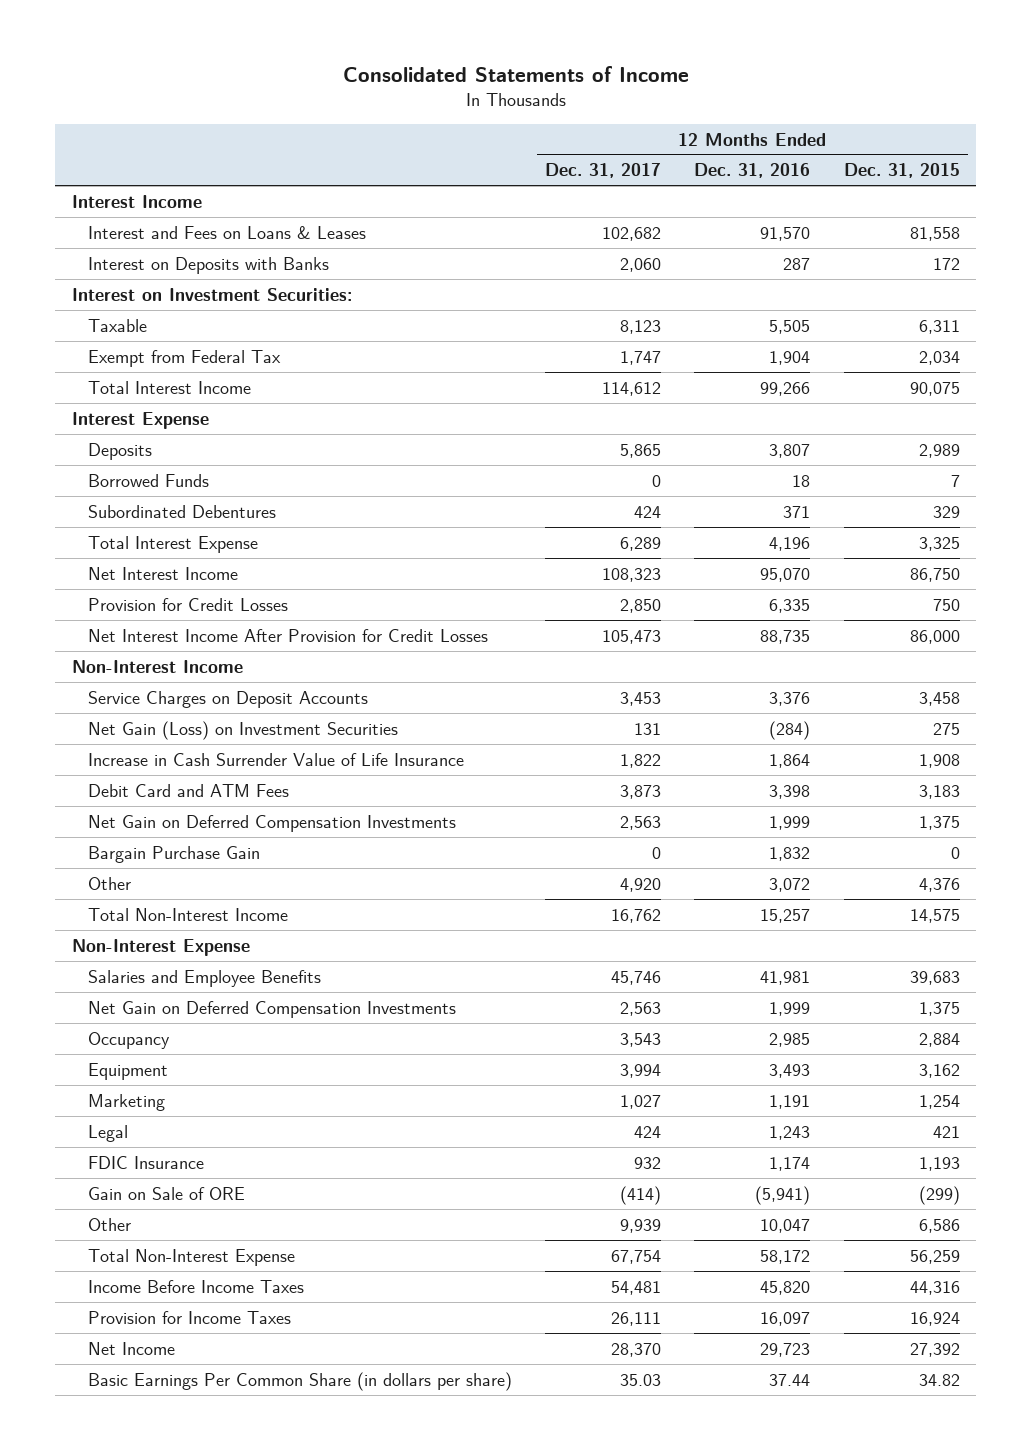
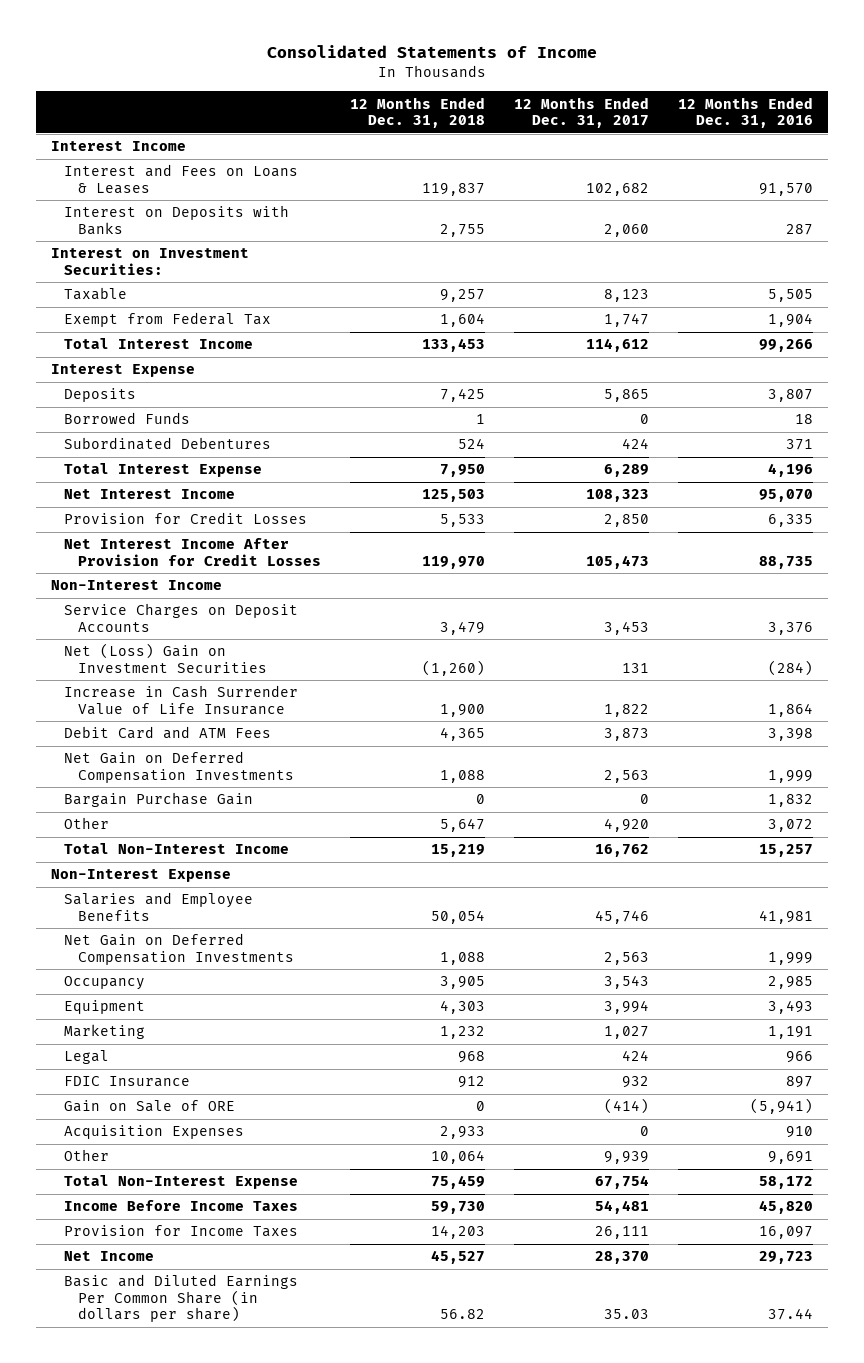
- | 12 Months Ended Dec. 31, 2017 | 12 Months Ended Dec. 31, 2016 | 12 Months Ended Dec. 31, 2015
+ | 12 Months Ended Dec. 31, 2018 | 12 Months Ended Dec. 31, 2017 | 12 Months Ended Dec. 31, 2016
- Net Gain (Loss) on Investment Securities | 131 | (284) | 275
+ Net (Loss) Gain on Investment Securities | (1,260) | 131 | (284)
- Legal | 424 | 1,243 | 421
- FDIC Insurance | 932 | 1,174 | 1,193
+ Legal | 968 | 424 | 966
+ FDIC Insurance | 912 | 932 | 897
- Other | 9,939 | 10,047 | 6,586
+ Acquisition Expenses | 2,933 | 0 | 910
+ Other | 10,064 | 9,939 | 9,691
- Basic Earnings Per Common Share (in dollars per share) | 35.03 | 37.44 | 34.82
+ Basic and Diluted Earnings Per Common Share (in dollars per share) | 56.82 | 35.03 | 37.44

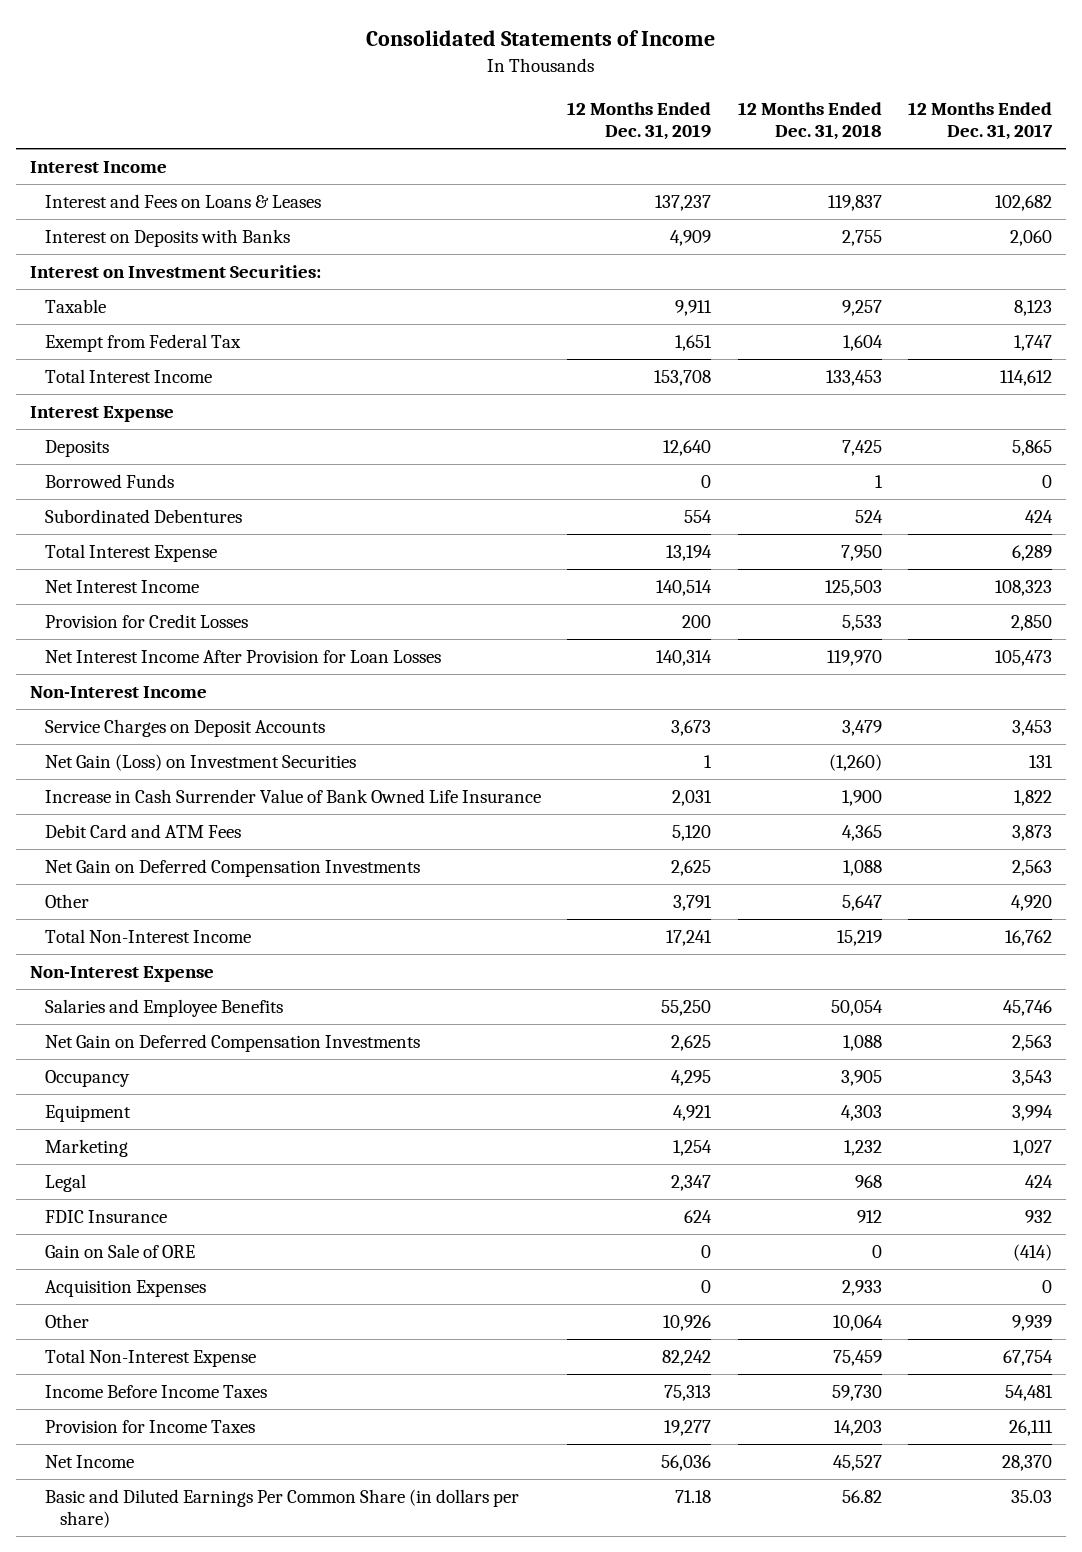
- | 12 Months Ended Dec. 31, 2018 | 12 Months Ended Dec. 31, 2017 | 12 Months Ended Dec. 31, 2016
+ | 12 Months Ended Dec. 31, 2019 | 12 Months Ended Dec. 31, 2018 | 12 Months Ended Dec. 31, 2017
- Net Interest Income After Provision for Credit Losses | 119,970 | 105,473 | 88,735
+ Net Interest Income After Provision for Loan Losses | 140,314 | 119,970 | 105,473
- Net (Loss) Gain on Investment Securities | (1,260) | 131 | (284)
- Increase in Cash Surrender Value of Life Insurance | 1,900 | 1,822 | 1,864
+ Net Gain (Loss) on Investment Securities | 1 | (1,260) | 131
+ Increase in Cash Surrender Value of Bank Owned Life Insurance | 2,031 | 1,900 | 1,822
- Bargain Purchase Gain | 0 | 0 | 1,832

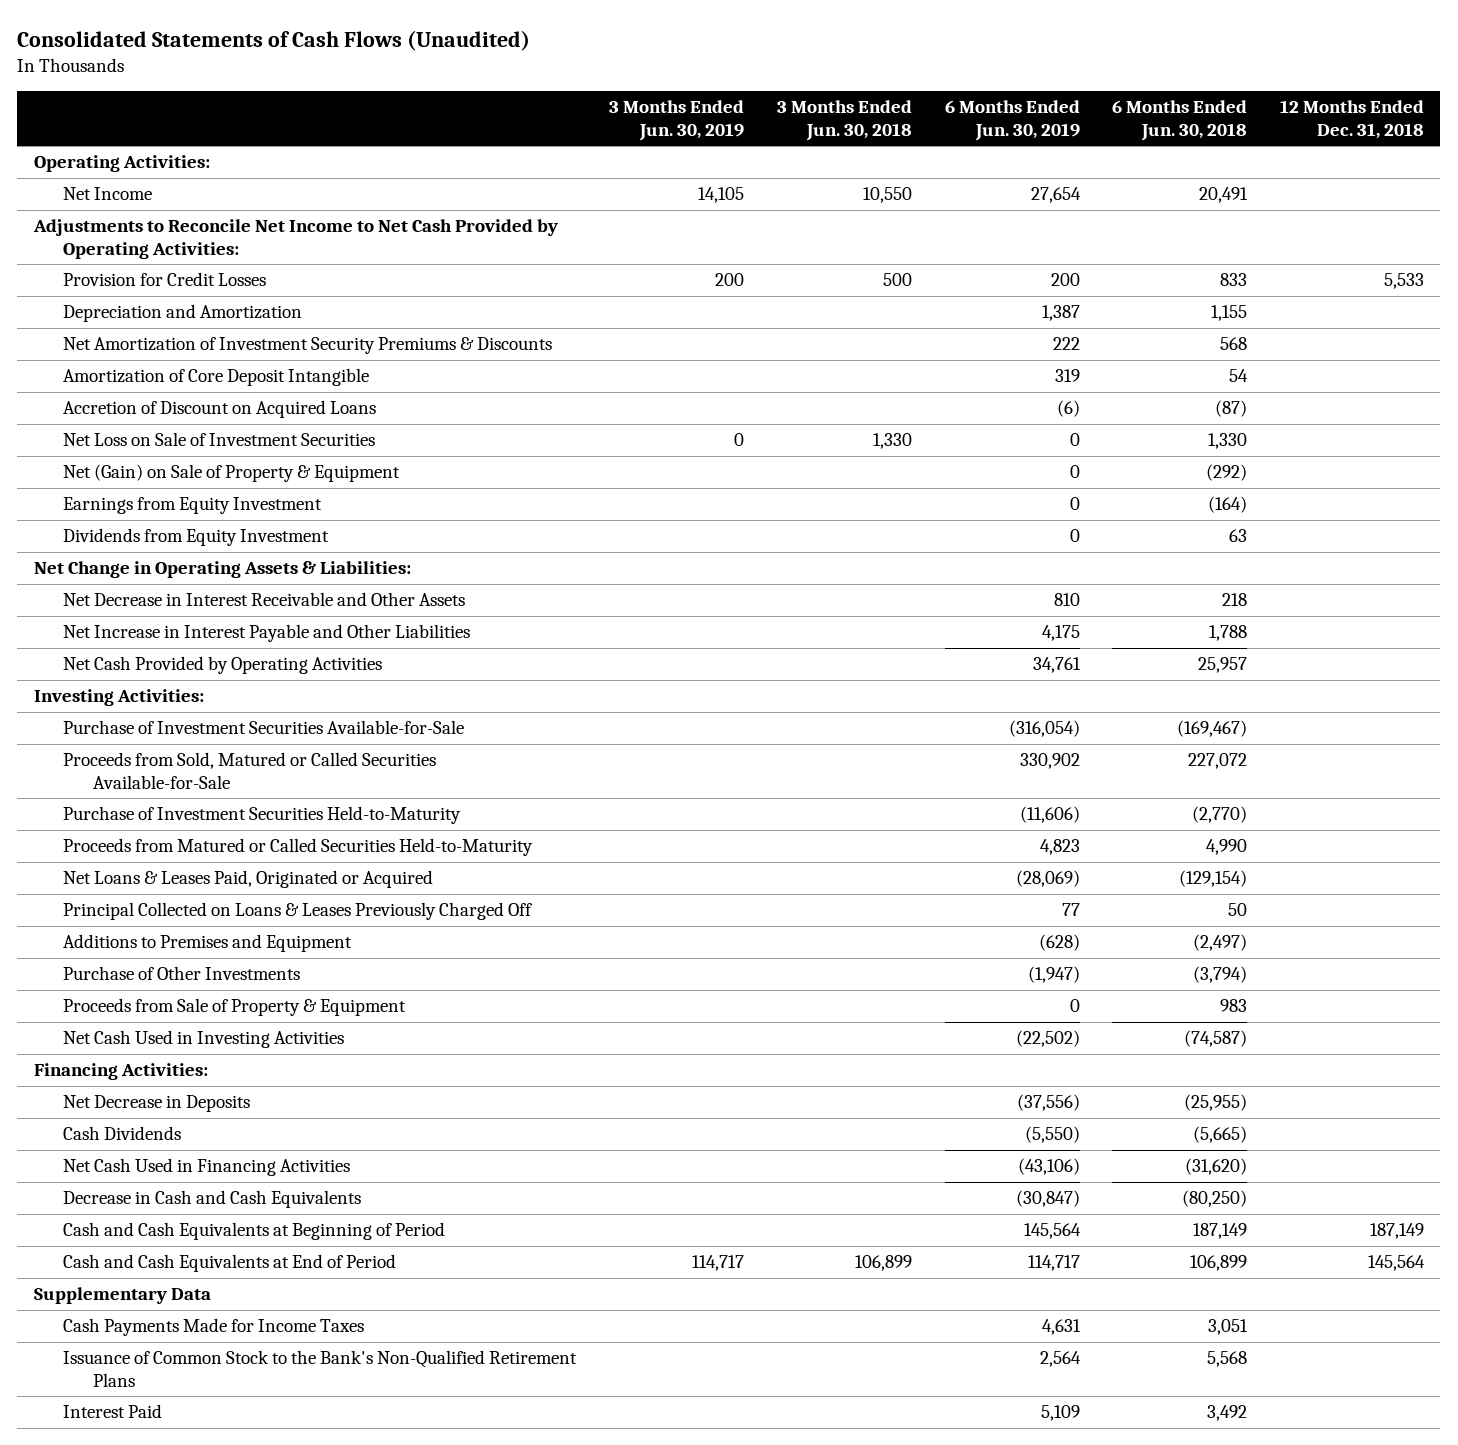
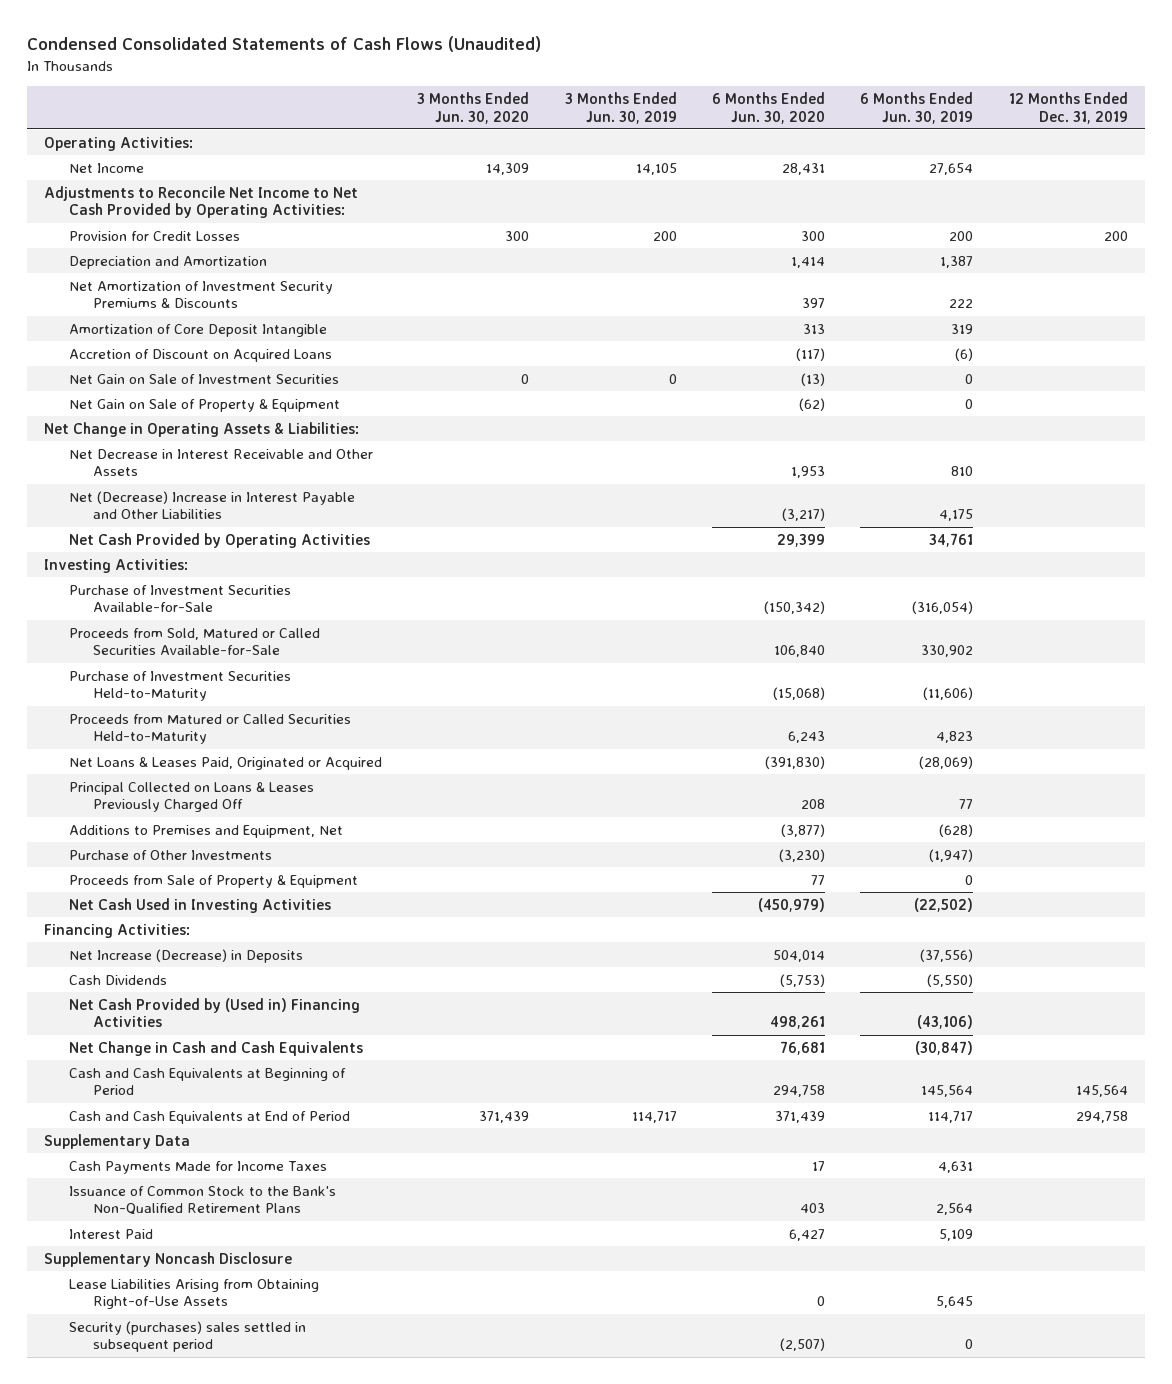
- Consolidated Statements of Cash Flows (Unaudited)
+ Condensed Consolidated Statements of Cash Flows (Unaudited)
- | 3 Months Ended Jun. 30, 2019 | 3 Months Ended Jun. 30, 2018 | 6 Months Ended Jun. 30, 2019 | 6 Months Ended Jun. 30, 2018 | 12 Months Ended Dec. 31, 2018
+ | 3 Months Ended Jun. 30, 2020 | 3 Months Ended Jun. 30, 2019 | 6 Months Ended Jun. 30, 2020 | 6 Months Ended Jun. 30, 2019 | 12 Months Ended Dec. 31, 2019
- Net Loss on Sale of Investment Securities | 0 | 1,330 | 0 | 1,330 |
- Net (Gain) on Sale of Property & Equipment | | | 0 | (292) |
- Earnings from Equity Investment | | | 0 | (164) |
- Dividends from Equity Investment | | | 0 | 63 |
+ Net Gain on Sale of Investment Securities | 0 | 0 | (13) | 0 |
+ Net Gain on Sale of Property & Equipment | | | (62) | 0 |
- Net Increase in Interest Payable and Other Liabilities | | | 4,175 | 1,788 |
+ Net (Decrease) Increase in Interest Payable and Other Liabilities | | | (3,217) | 4,175 |
- Additions to Premises and Equipment | | | (628) | (2,497) |
+ Additions to Premises and Equipment, Net | | | (3,877) | (628) |
- Net Decrease in Deposits | | | (37,556) | (25,955) |
+ Net Increase (Decrease) in Deposits | | | 504,014 | (37,556) |
- Net Cash Used in Financing Activities | | | (43,106) | (31,620) |
- Decrease in Cash and Cash Equivalents | | | (30,847) | (80,250) |
+ Net Cash Provided by (Used in) Financing Activities | | | 498,261 | (43,106) |
+ Net Change in Cash and Cash Equivalents | | | 76,681 | (30,847) |
+ Supplementary Noncash Disclosure
+ Lease Liabilities Arising from Obtaining Right-of-Use Assets | | | 0 | 5,645 |
+ Security (purchases) sales settled in subsequent period | | | (2,507) | 0 |

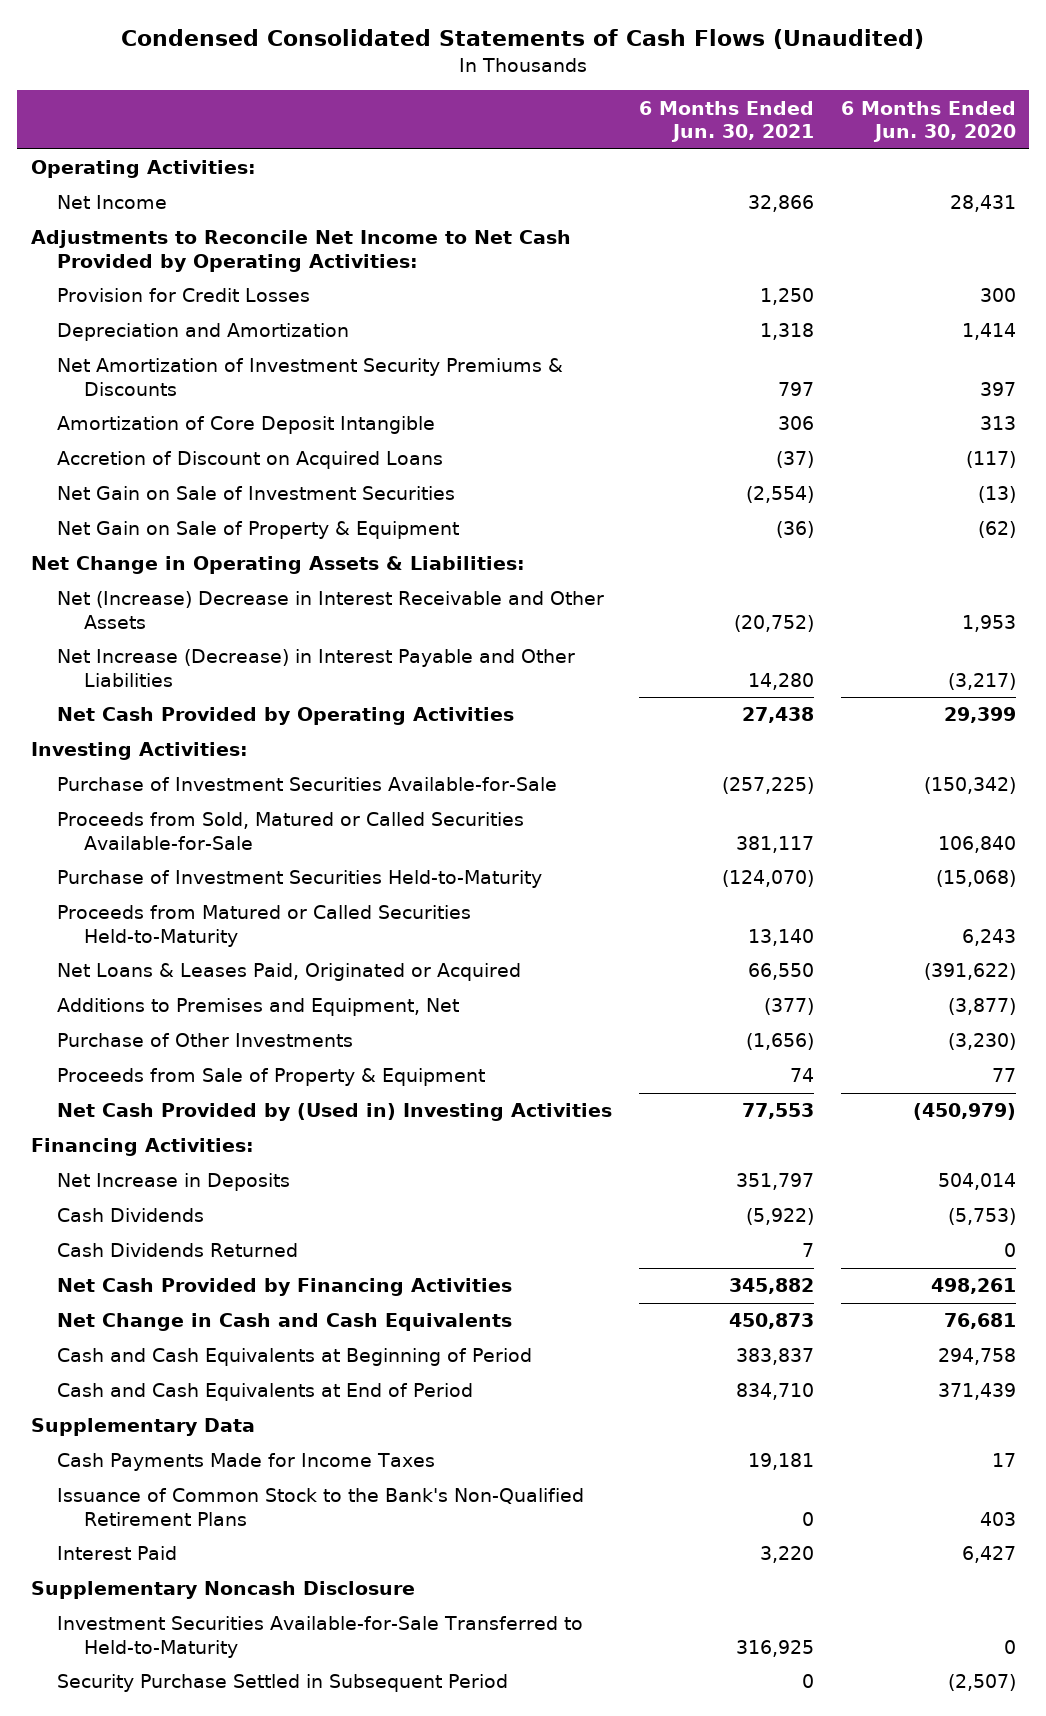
- | 3 Months Ended Jun. 30, 2020 | 3 Months Ended Jun. 30, 2019 | 6 Months Ended Jun. 30, 2020 | 6 Months Ended Jun. 30, 2019 | 12 Months Ended Dec. 31, 2019
+ | 6 Months Ended Jun. 30, 2021 | 6 Months Ended Jun. 30, 2020
- Net Decrease in Interest Receivable and Other Assets | | | 1,953 | 810 |
- Net (Decrease) Increase in Interest Payable and Other Liabilities | | | (3,217) | 4,175 |
+ Net (Increase) Decrease in Interest Receivable and Other Assets | (20,752) | 1,953
+ Net Increase (Decrease) in Interest Payable and Other Liabilities | 14,280 | (3,217)
- Net Loans & Leases Paid, Originated or Acquired | | | (391,830) | (28,069) |
- Principal Collected on Loans & Leases Previously Charged Off | | | 208 | 77 |
+ Net Loans & Leases Paid, Originated or Acquired | 66,550 | (391,622)
- Net Cash Used in Investing Activities | | | (450,979) | (22,502) |
+ Net Cash Provided by (Used in) Investing Activities | 77,553 | (450,979)
- Net Increase (Decrease) in Deposits | | | 504,014 | (37,556) |
+ Net Increase in Deposits | 351,797 | 504,014
- Net Cash Provided by (Used in) Financing Activities | | | 498,261 | (43,106) |
+ Cash Dividends Returned | 7 | 0
+ Net Cash Provided by Financing Activities | 345,882 | 498,261
- Lease Liabilities Arising from Obtaining Right-of-Use Assets | | | 0 | 5,645 |
- Security (purchases) sales settled in subsequent period | | | (2,507) | 0 |
+ Investment Securities Available-for-Sale Transferred to Held-to-Maturity | 316,925 | 0
+ Security Purchase Settled in Subsequent Period | 0 | (2,507)

